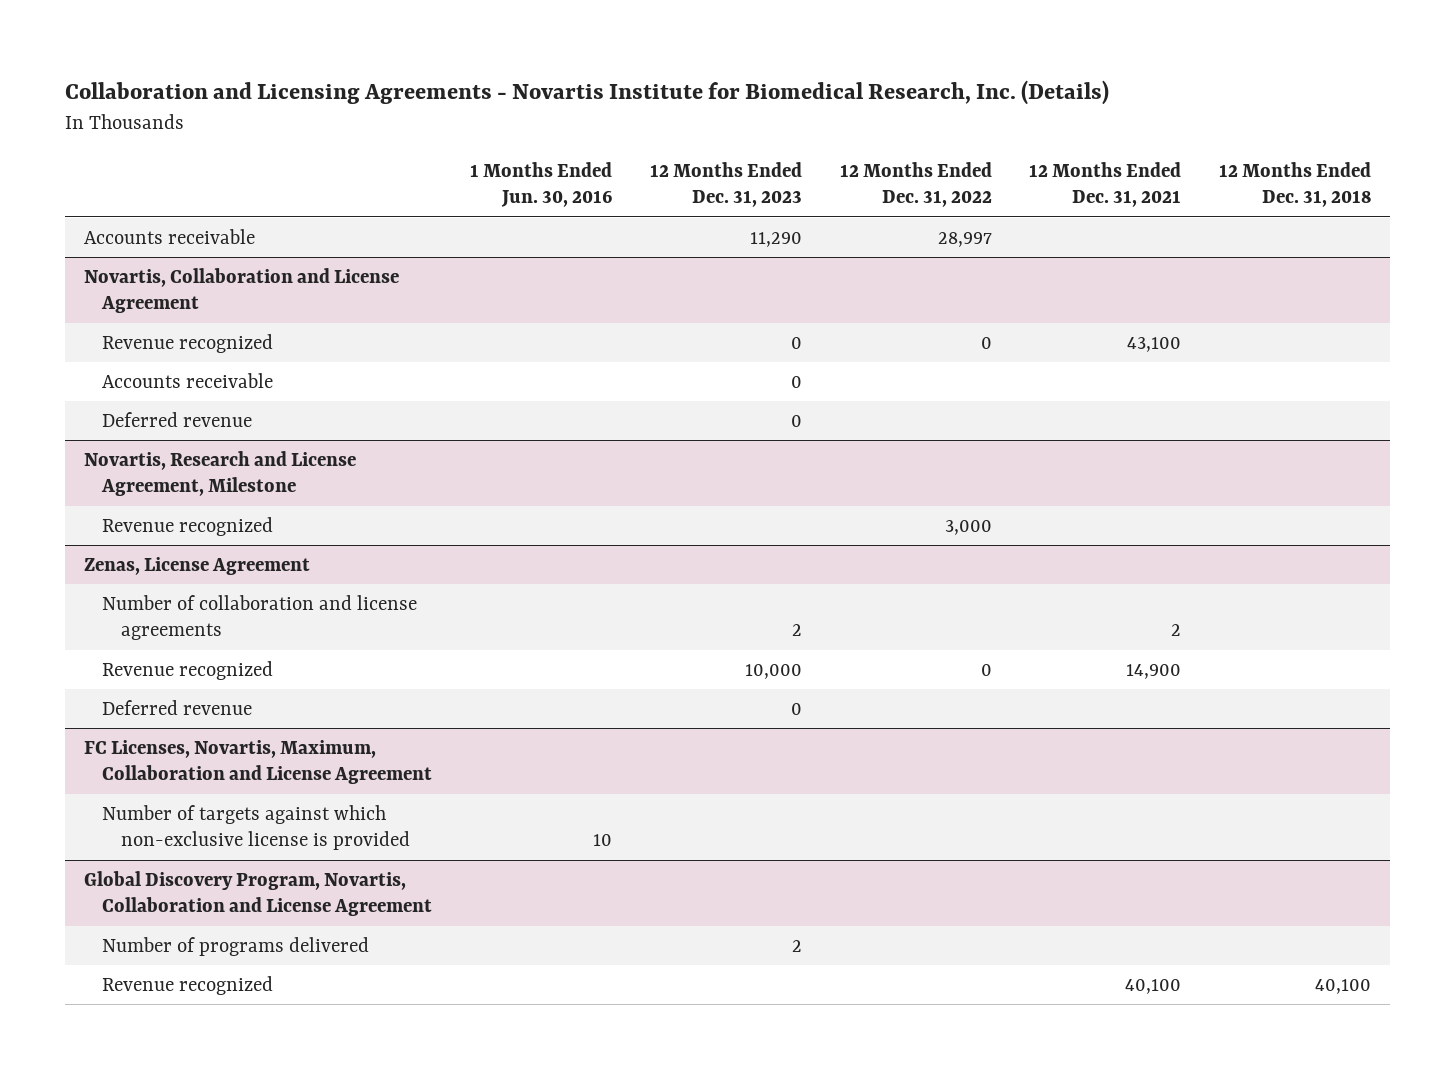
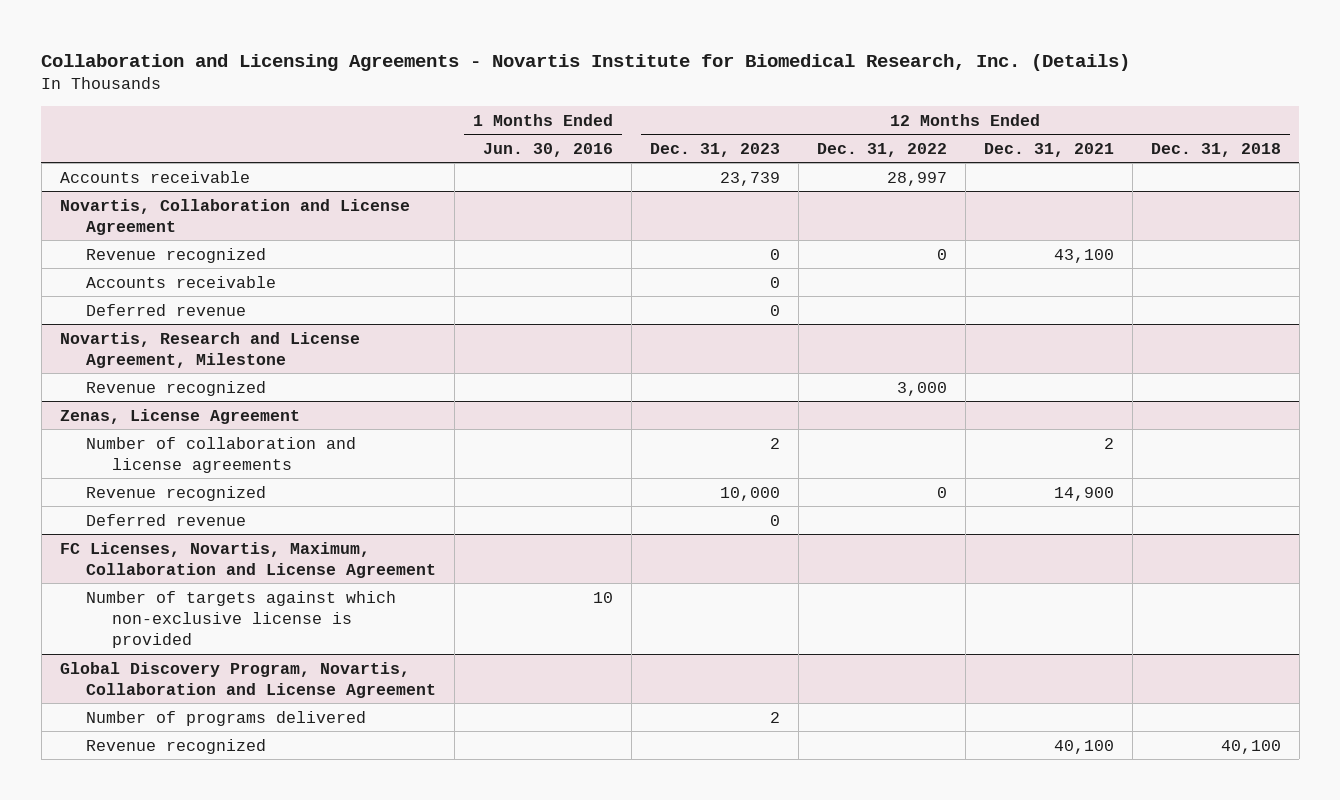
- Accounts receivable | | 11,290 | 28,997 | |
+ Accounts receivable | | 23,739 | 28,997 | |

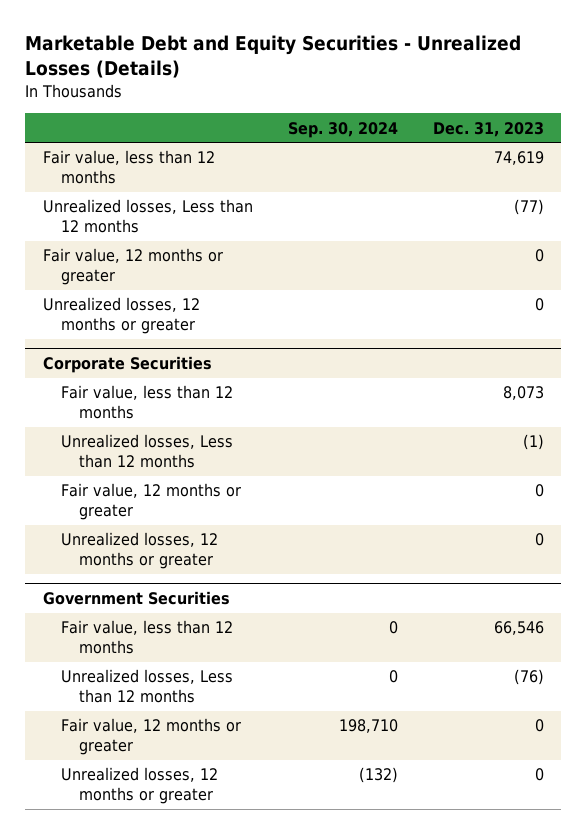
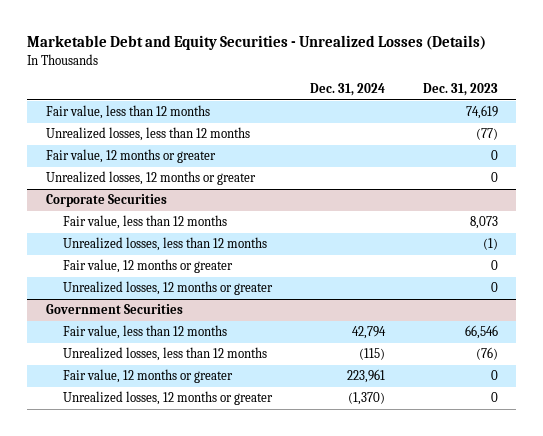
- | Sep. 30, 2024 | Dec. 31, 2023
+ | Dec. 31, 2024 | Dec. 31, 2023
- Unrealized losses, Less than 12 months | | (77)
+ Unrealized losses, less than 12 months | | (77)
@ Corporate Securities
- Unrealized losses, Less than 12 months | | (1)
+ Unrealized losses, less than 12 months | | (1)
@ Government Securities
- Unrealized losses, Less than 12 months | 0 | (76)
+ Unrealized losses, less than 12 months | (115) | (76)

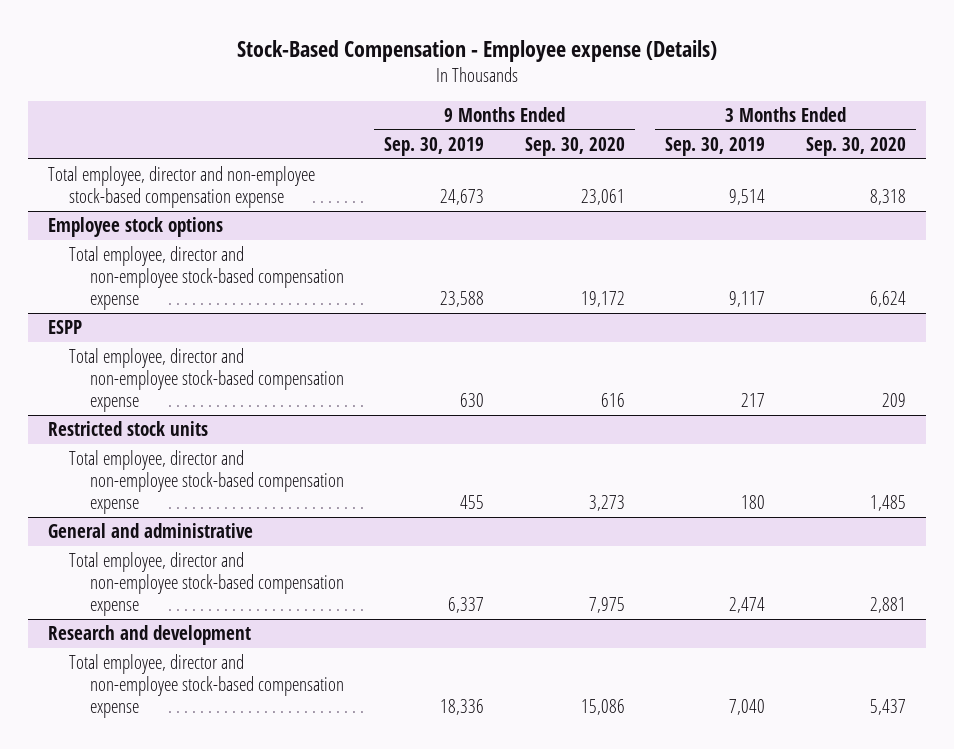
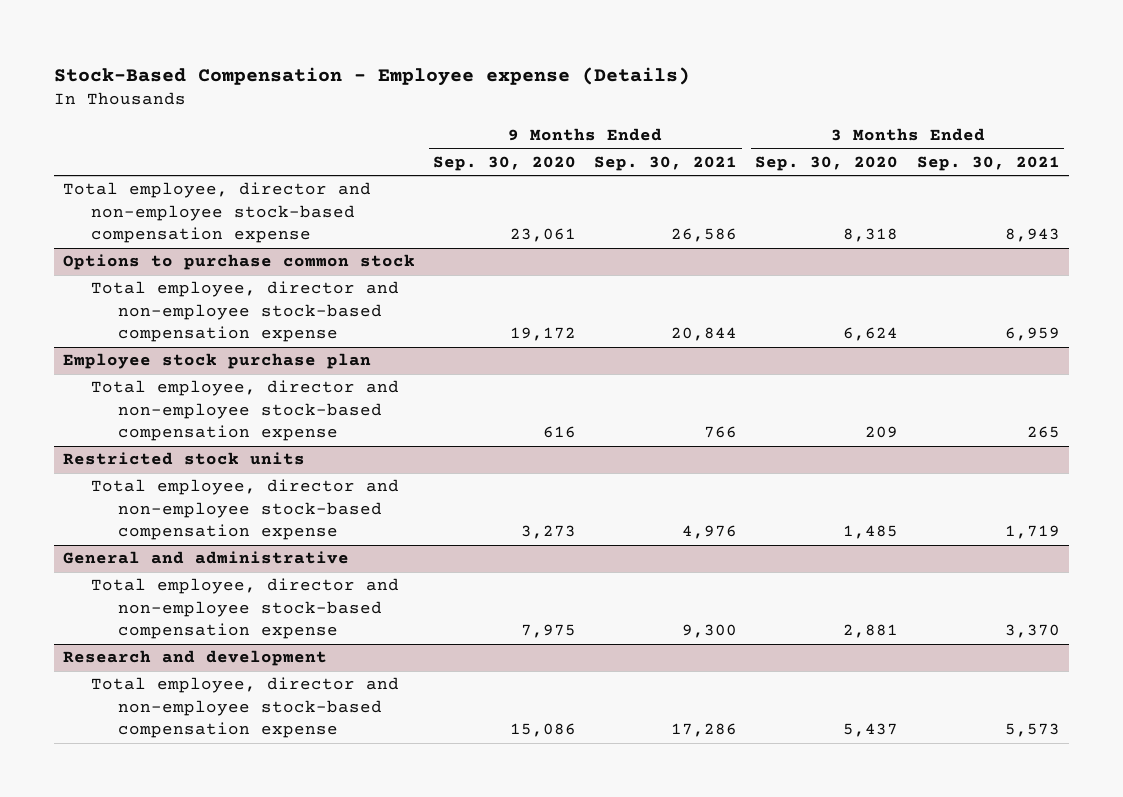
- | 9 Months Ended Sep. 30, 2019 | 9 Months Ended Sep. 30, 2020 | 3 Months Ended Sep. 30, 2019 | 3 Months Ended Sep. 30, 2020
+ | 9 Months Ended Sep. 30, 2020 | 9 Months Ended Sep. 30, 2021 | 3 Months Ended Sep. 30, 2020 | 3 Months Ended Sep. 30, 2021
- Employee stock options
+ Options to purchase common stock
- ESPP
+ Employee stock purchase plan

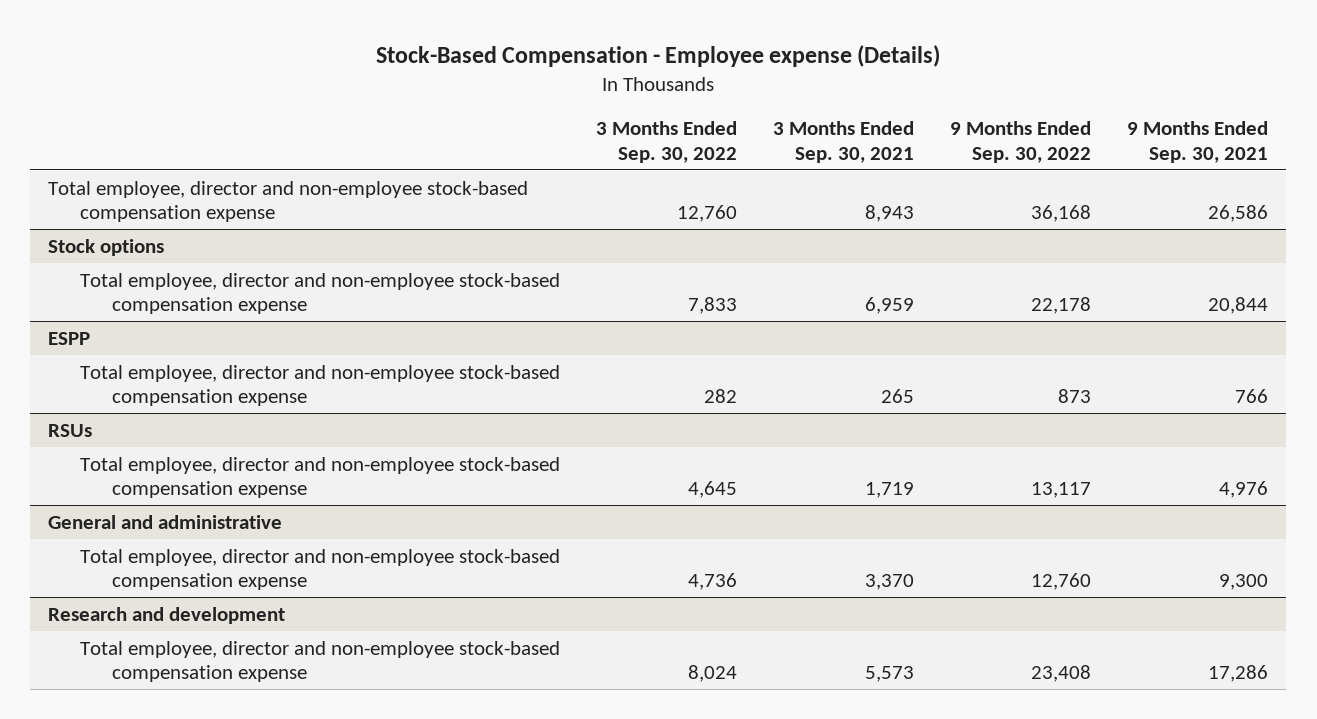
- | 9 Months Ended Sep. 30, 2020 | 9 Months Ended Sep. 30, 2021 | 3 Months Ended Sep. 30, 2020 | 3 Months Ended Sep. 30, 2021
+ | 3 Months Ended Sep. 30, 2022 | 3 Months Ended Sep. 30, 2021 | 9 Months Ended Sep. 30, 2022 | 9 Months Ended Sep. 30, 2021
- Options to purchase common stock
+ Stock options
- Employee stock purchase plan
+ ESPP
- Restricted stock units
+ RSUs

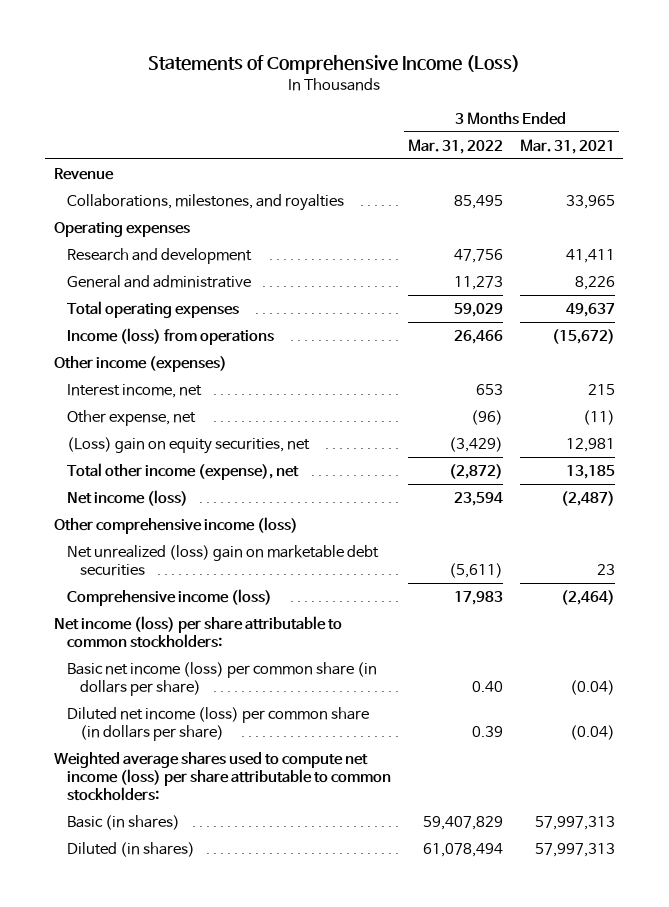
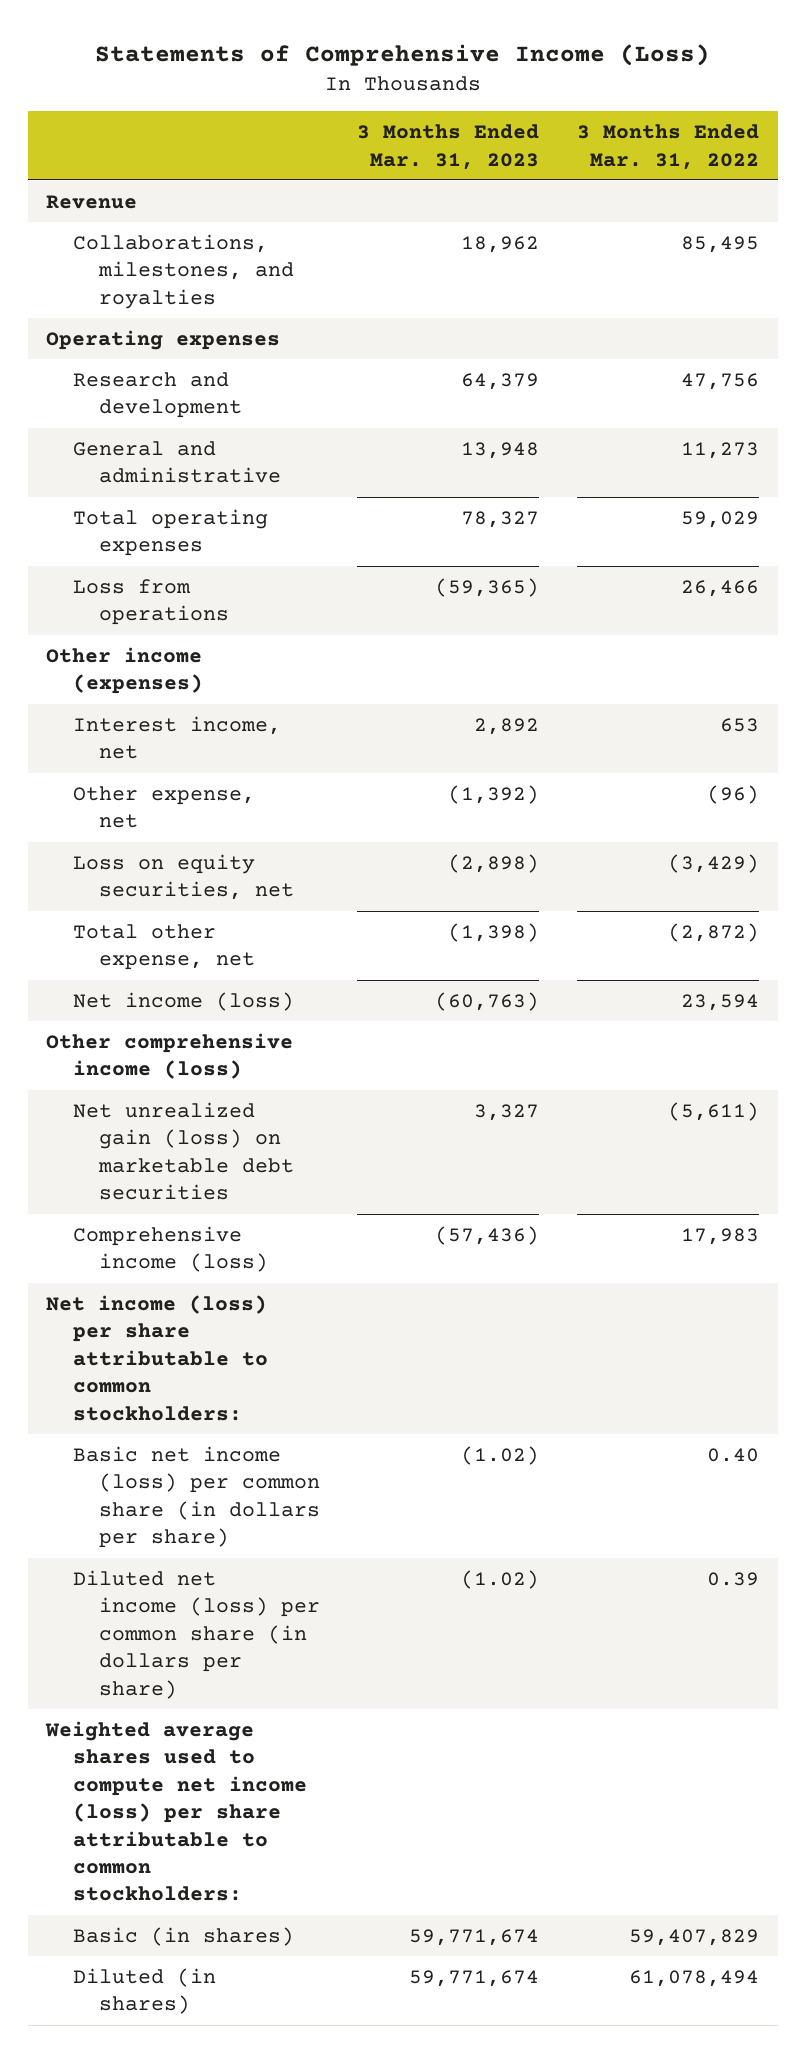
- | 3 Months Ended Mar. 31, 2022 | 3 Months Ended Mar. 31, 2021
+ | 3 Months Ended Mar. 31, 2023 | 3 Months Ended Mar. 31, 2022
- Income (loss) from operations | 26,466 | (15,672)
+ Loss from operations | (59,365) | 26,466
- (Loss) gain on equity securities, net | (3,429) | 12,981
- Total other income (expense), net | (2,872) | 13,185
+ Loss on equity securities, net | (2,898) | (3,429)
+ Total other expense, net | (1,398) | (2,872)
- Net unrealized (loss) gain on marketable debt securities | (5,611) | 23
+ Net unrealized gain (loss) on marketable debt securities | 3,327 | (5,611)

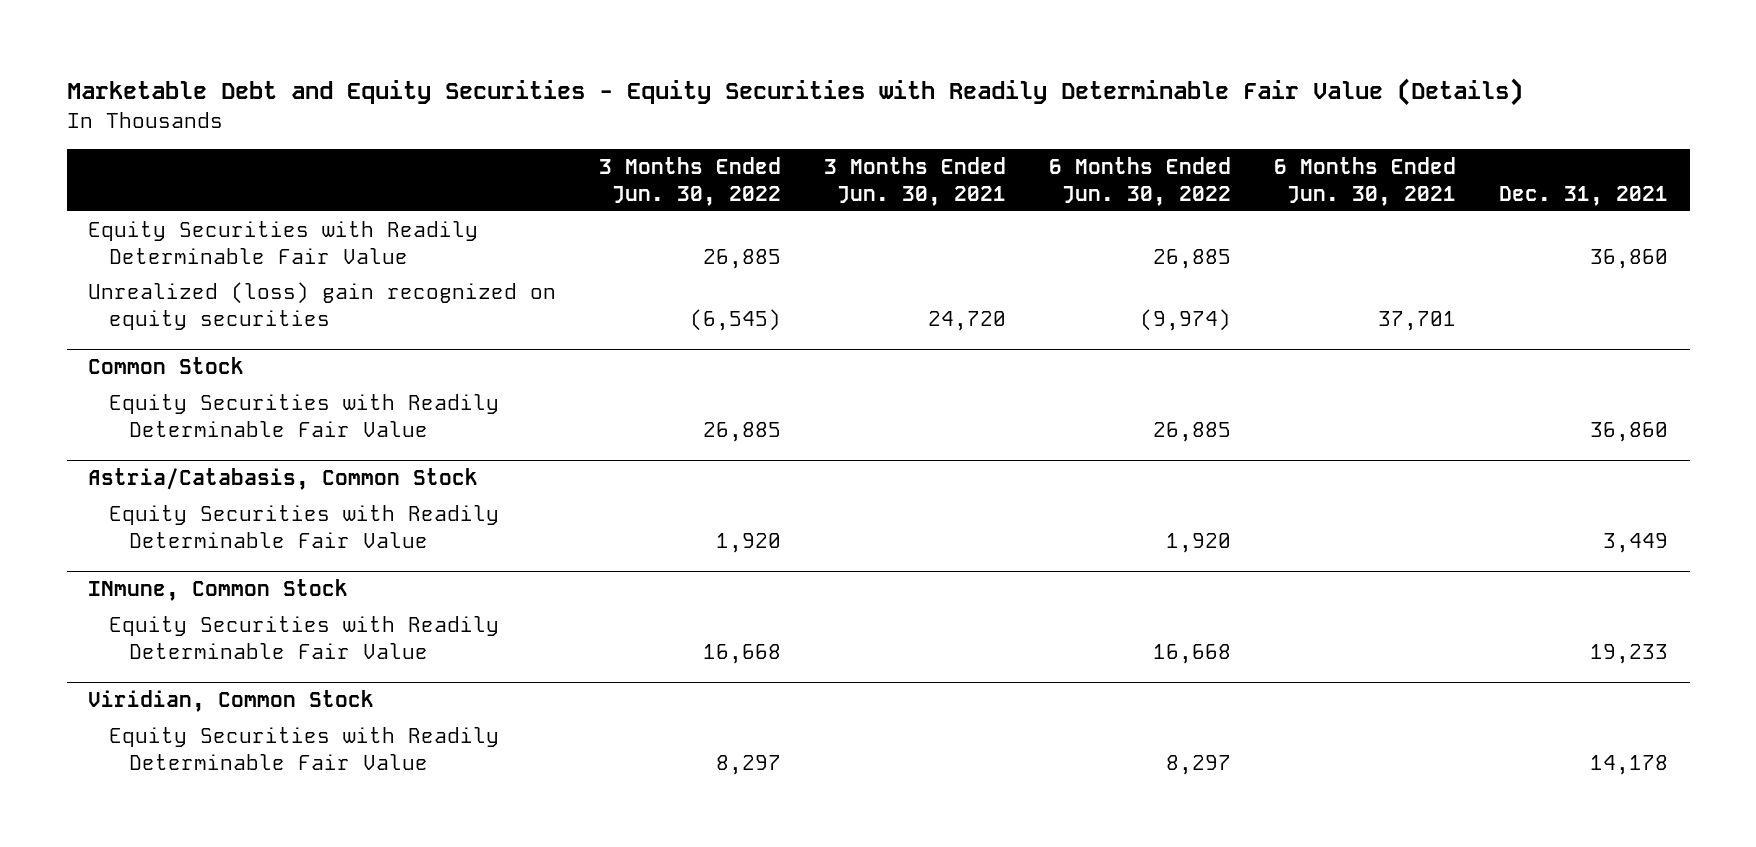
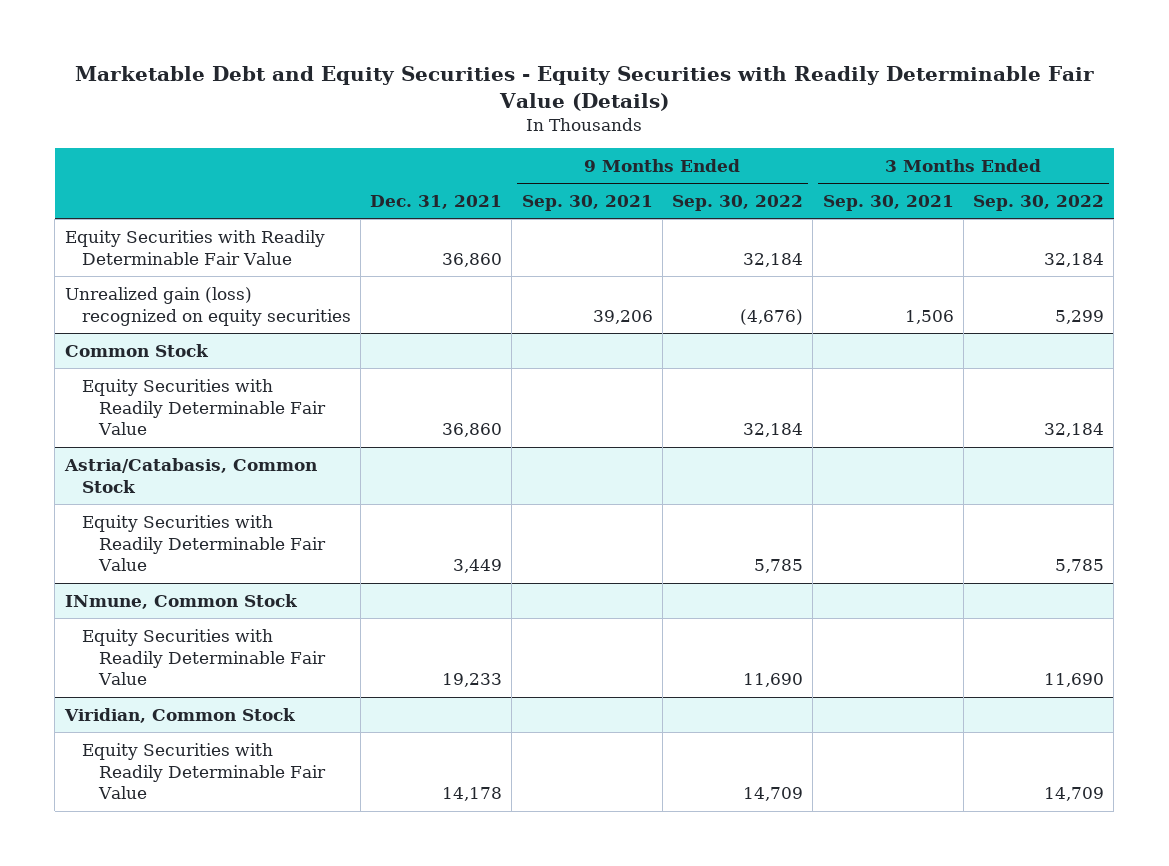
- | 3 Months Ended Jun. 30, 2022 | 3 Months Ended Jun. 30, 2021 | 6 Months Ended Jun. 30, 2022 | 6 Months Ended Jun. 30, 2021 | Dec. 31, 2021
+ | Dec. 31, 2021 | 9 Months Ended Sep. 30, 2021 | 9 Months Ended Sep. 30, 2022 | 3 Months Ended Sep. 30, 2021 | 3 Months Ended Sep. 30, 2022
- Unrealized (loss) gain recognized on equity securities | (6,545) | 24,720 | (9,974) | 37,701 |
+ Unrealized gain (loss) recognized on equity securities | | 39,206 | (4,676) | 1,506 | 5,299

